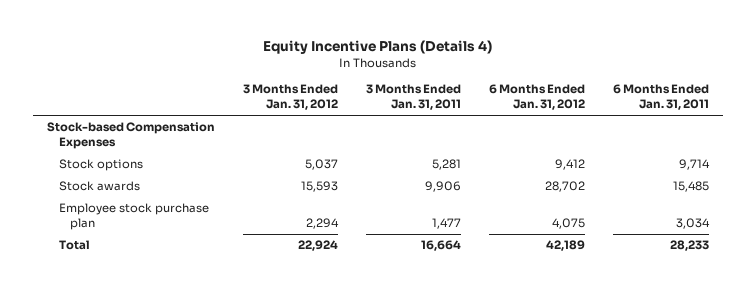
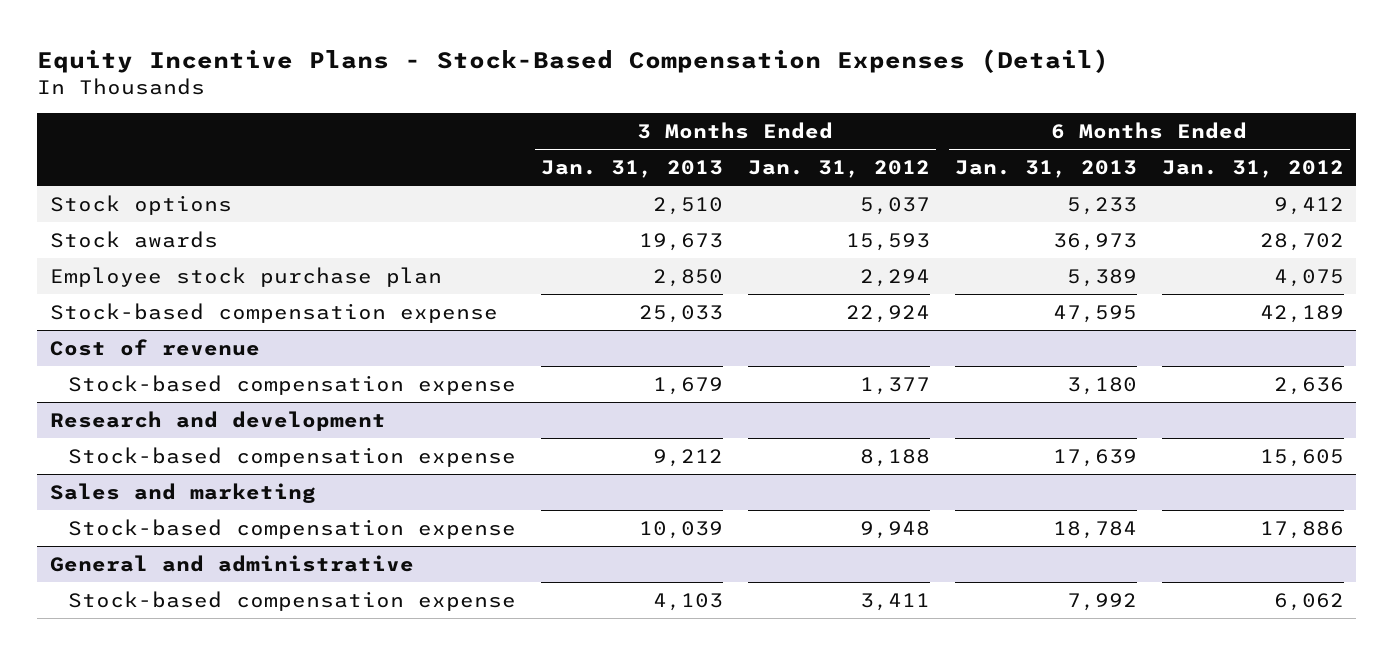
- Equity Incentive Plans (Details 4)
+ Equity Incentive Plans - Stock-Based Compensation Expenses (Detail)
- | 3 Months Ended Jan. 31, 2012 | 3 Months Ended Jan. 31, 2011 | 6 Months Ended Jan. 31, 2012 | 6 Months Ended Jan. 31, 2011
+ | 3 Months Ended Jan. 31, 2013 | 3 Months Ended Jan. 31, 2012 | 6 Months Ended Jan. 31, 2013 | 6 Months Ended Jan. 31, 2012
- Stock-based Compensation Expenses
- Total | 22,924 | 16,664 | 42,189 | 28,233
+ Stock-based compensation expense | 25,033 | 22,924 | 47,595 | 42,189
+ Cost of revenue
+ Stock-based compensation expense | 1,679 | 1,377 | 3,180 | 2,636
+ Research and development
+ Stock-based compensation expense | 9,212 | 8,188 | 17,639 | 15,605
+ Sales and marketing
+ Stock-based compensation expense | 10,039 | 9,948 | 18,784 | 17,886
+ General and administrative
+ Stock-based compensation expense | 4,103 | 3,411 | 7,992 | 6,062

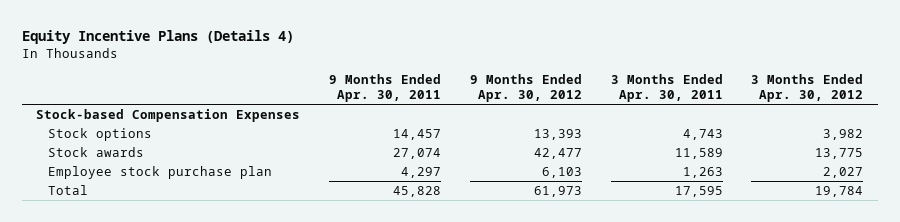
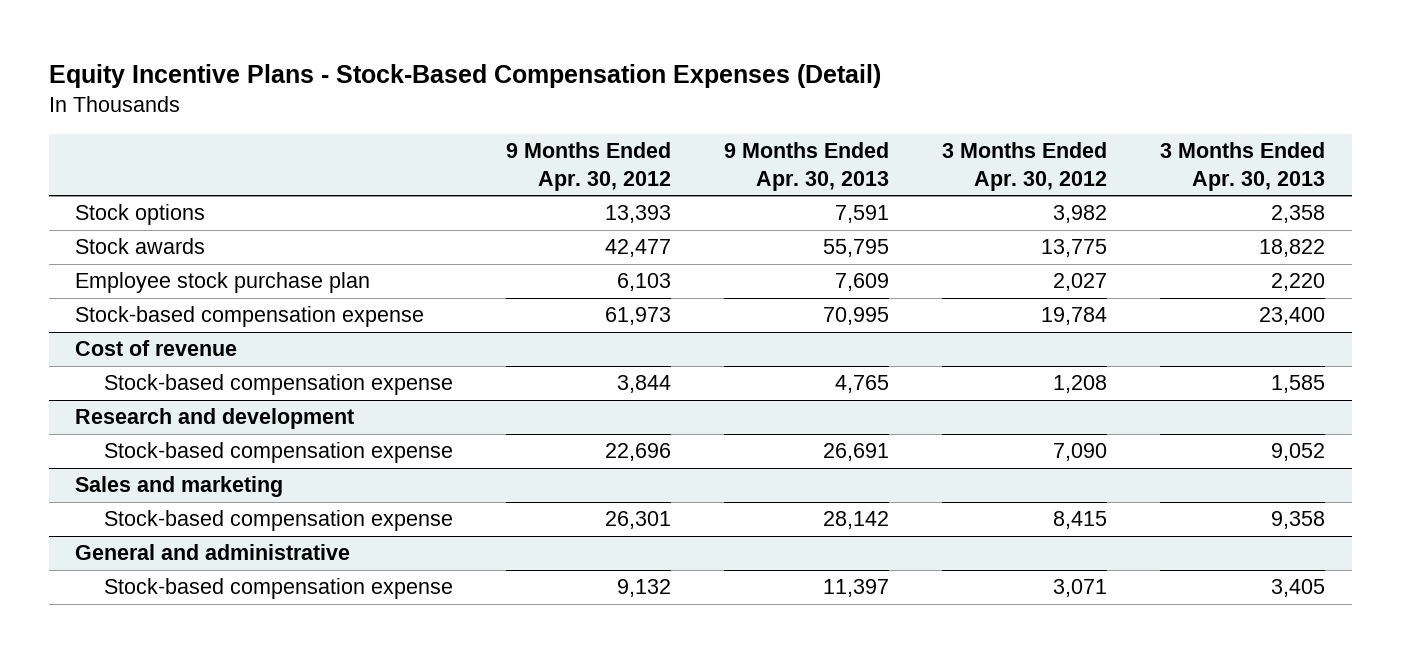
- Equity Incentive Plans (Details 4)
+ Equity Incentive Plans - Stock-Based Compensation Expenses (Detail)
- | 9 Months Ended Apr. 30, 2011 | 9 Months Ended Apr. 30, 2012 | 3 Months Ended Apr. 30, 2011 | 3 Months Ended Apr. 30, 2012
+ | 9 Months Ended Apr. 30, 2012 | 9 Months Ended Apr. 30, 2013 | 3 Months Ended Apr. 30, 2012 | 3 Months Ended Apr. 30, 2013
- Stock-based Compensation Expenses
- Total | 45,828 | 61,973 | 17,595 | 19,784
+ Stock-based compensation expense | 61,973 | 70,995 | 19,784 | 23,400
+ Cost of revenue
+ Stock-based compensation expense | 3,844 | 4,765 | 1,208 | 1,585
+ Research and development
+ Stock-based compensation expense | 22,696 | 26,691 | 7,090 | 9,052
+ Sales and marketing
+ Stock-based compensation expense | 26,301 | 28,142 | 8,415 | 9,358
+ General and administrative
+ Stock-based compensation expense | 9,132 | 11,397 | 3,071 | 3,405

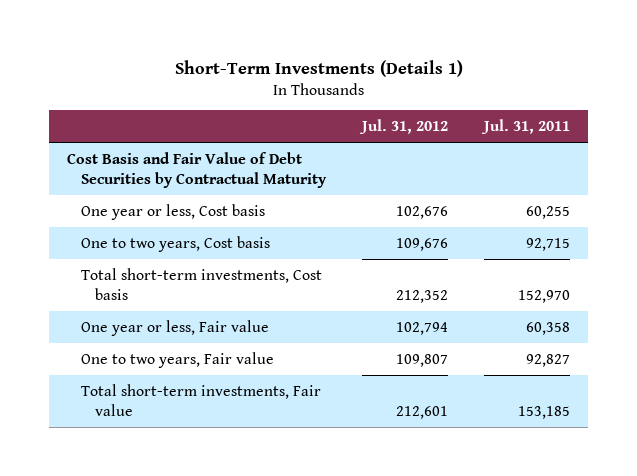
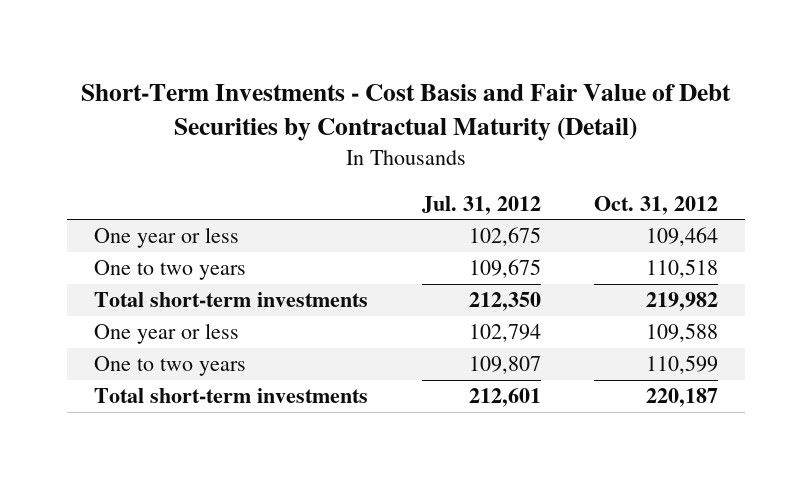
- Short-Term Investments (Details 1)
+ Short-Term Investments - Cost Basis and Fair Value of Debt Securities by Contractual Maturity (Detail)
- | Jul. 31, 2012 | Jul. 31, 2011
+ | Jul. 31, 2012 | Oct. 31, 2012
- Cost Basis and Fair Value of Debt Securities by Contractual Maturity
- One year or less, Cost basis | 102,676 | 60,255
- One to two years, Cost basis | 109,676 | 92,715
- Total short-term investments, Cost basis | 212,352 | 152,970
- One year or less, Fair value | 102,794 | 60,358
- One to two years, Fair value | 109,807 | 92,827
- Total short-term investments, Fair value | 212,601 | 153,185
+ One year or less | 102,675 | 109,464
+ One to two years | 109,675 | 110,518
+ Total short-term investments | 212,350 | 219,982
+ One year or less | 102,794 | 109,588
+ One to two years | 109,807 | 110,599
+ Total short-term investments | 212,601 | 220,187

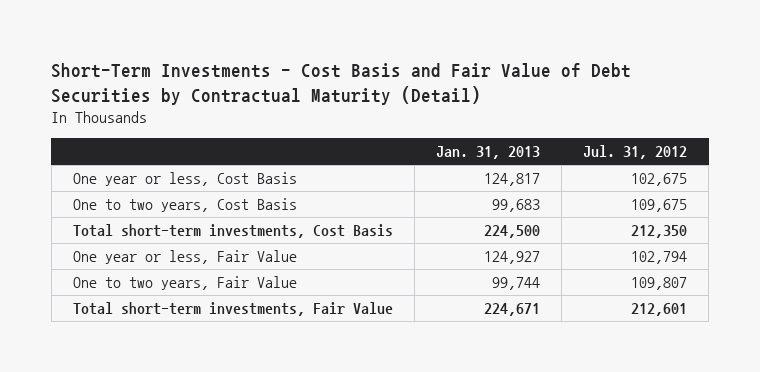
- | Jul. 31, 2012 | Oct. 31, 2012
+ | Jan. 31, 2013 | Jul. 31, 2012
- One year or less | 102,675 | 109,464
- One to two years | 109,675 | 110,518
- Total short-term investments | 212,350 | 219,982
- One year or less | 102,794 | 109,588
- One to two years | 109,807 | 110,599
- Total short-term investments | 212,601 | 220,187
+ One year or less, Cost Basis | 124,817 | 102,675
+ One to two years, Cost Basis | 99,683 | 109,675
+ Total short-term investments, Cost Basis | 224,500 | 212,350
+ One year or less, Fair Value | 124,927 | 102,794
+ One to two years, Fair Value | 99,744 | 109,807
+ Total short-term investments, Fair Value | 224,671 | 212,601

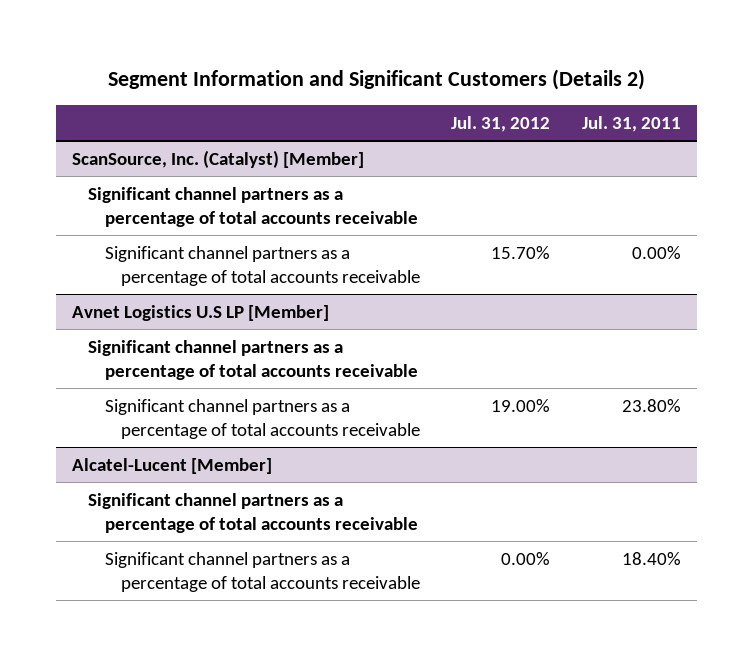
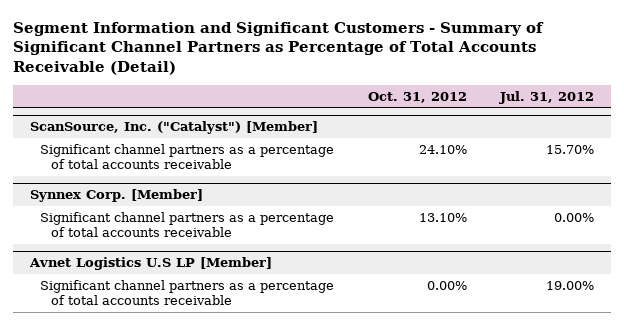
- Segment Information and Significant Customers (Details 2)
+ Segment Information and Significant Customers - Summary of Significant Channel Partners as Percentage of Total Accounts Receivable (Detail)
- | Jul. 31, 2012 | Jul. 31, 2011
+ | Oct. 31, 2012 | Jul. 31, 2012
- ScanSource, Inc. (Catalyst) [Member]
- Significant channel partners as a percentage of total accounts receivable
+ ScanSource, Inc. ("Catalyst") [Member]
+ Synnex Corp. [Member]
+ Significant channel partners as a percentage of total accounts receivable | 13.10% | 0.00%
@ Avnet Logistics U.S LP [Member]
- Significant channel partners as a percentage of total accounts receivable
- Alcatel-Lucent [Member]
- Significant channel partners as a percentage of total accounts receivable
- Significant channel partners as a percentage of total accounts receivable | 0.00% | 18.40%

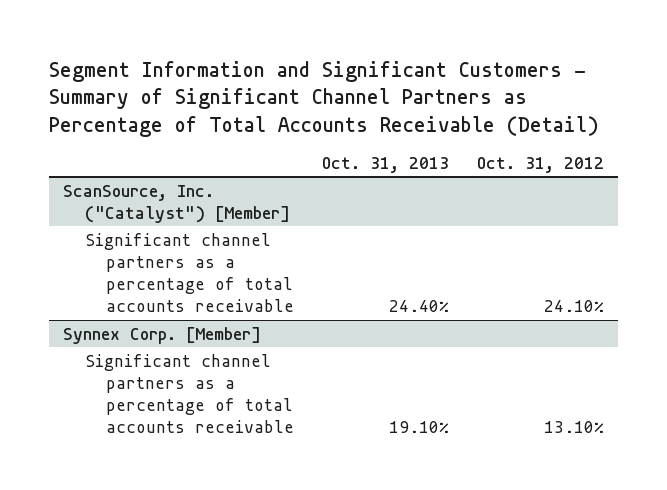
- | Oct. 31, 2012 | Jul. 31, 2012
+ | Oct. 31, 2013 | Oct. 31, 2012
- Avnet Logistics U.S LP [Member]
- Significant channel partners as a percentage of total accounts receivable | 0.00% | 19.00%

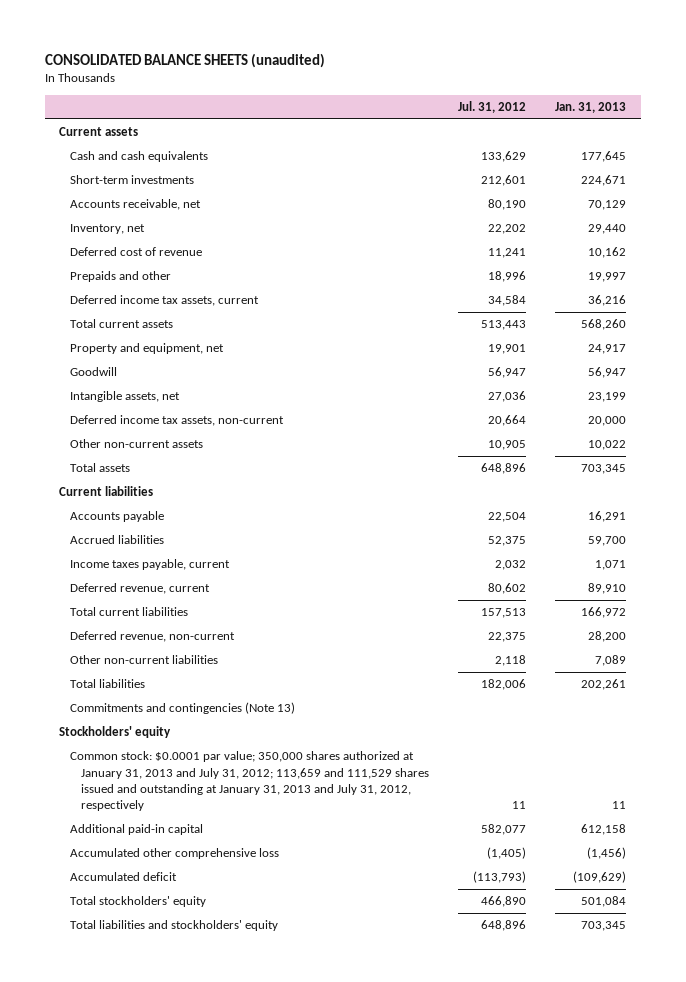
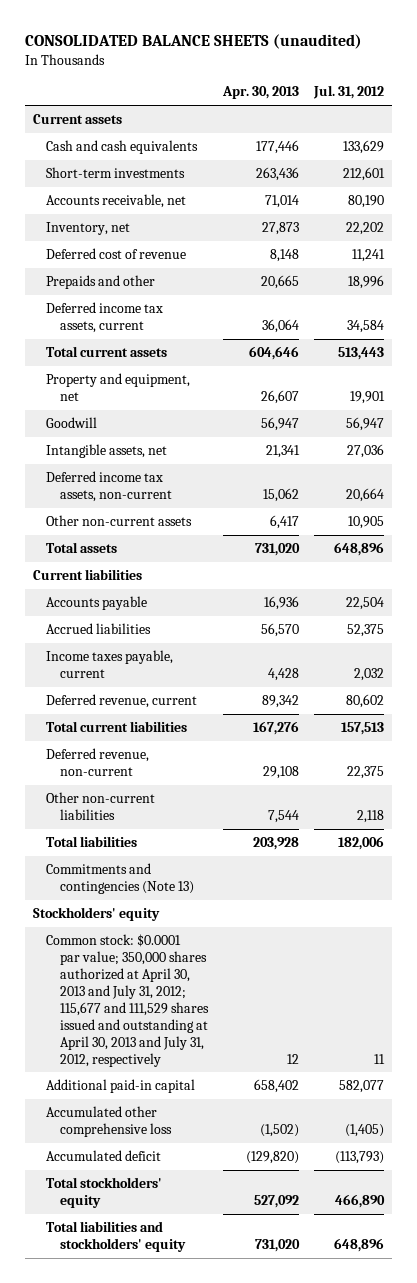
- | Jul. 31, 2012 | Jan. 31, 2013
+ | Apr. 30, 2013 | Jul. 31, 2012
- Common stock: $0.0001 par value; 350,000 shares authorized at January 31, 2013 and July 31, 2012; 113,659 and 111,529 shares issued and outstanding at January 31, 2013 and July 31, 2012, respectively | 11 | 11
+ Common stock: $0.0001 par value; 350,000 shares authorized at April 30, 2013 and July 31, 2012; 115,677 and 111,529 shares issued and outstanding at April 30, 2013 and July 31, 2012, respectively | 12 | 11

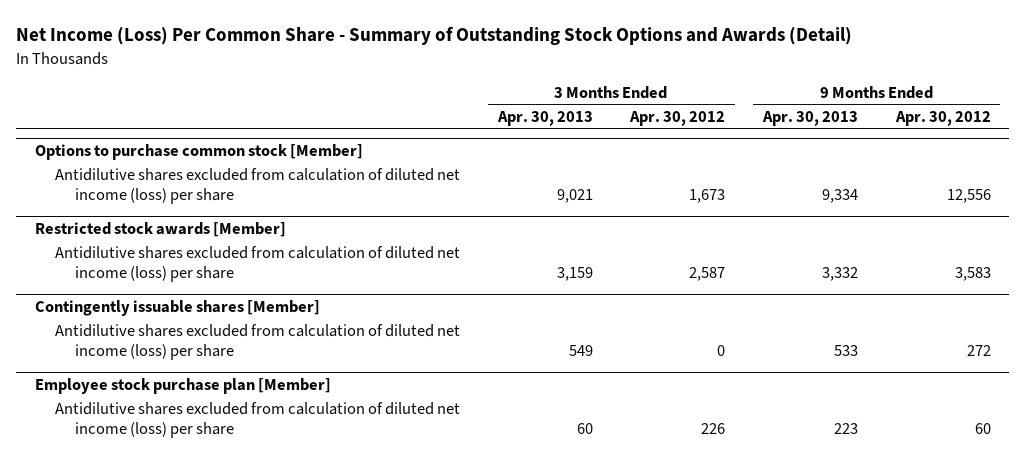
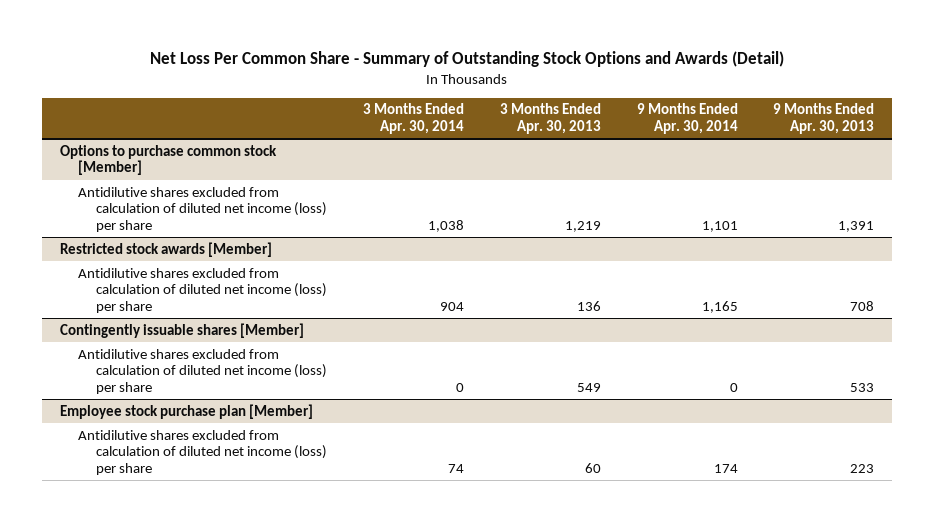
- Net Income (Loss) Per Common Share - Summary of Outstanding Stock Options and Awards (Detail)
+ Net Loss Per Common Share - Summary of Outstanding Stock Options and Awards (Detail)
- | 3 Months Ended Apr. 30, 2013 | 3 Months Ended Apr. 30, 2012 | 9 Months Ended Apr. 30, 2013 | 9 Months Ended Apr. 30, 2012
+ | 3 Months Ended Apr. 30, 2014 | 3 Months Ended Apr. 30, 2013 | 9 Months Ended Apr. 30, 2014 | 9 Months Ended Apr. 30, 2013
@ Options to purchase common stock [Member]
- Antidilutive shares excluded from calculation of diluted net income (loss) per share | 9,021 | 1,673 | 9,334 | 12,556
+ Antidilutive shares excluded from calculation of diluted net income (loss) per share | 1,038 | 1,219 | 1,101 | 1,391
@ Restricted stock awards [Member]
- Antidilutive shares excluded from calculation of diluted net income (loss) per share | 3,159 | 2,587 | 3,332 | 3,583
+ Antidilutive shares excluded from calculation of diluted net income (loss) per share | 904 | 136 | 1,165 | 708

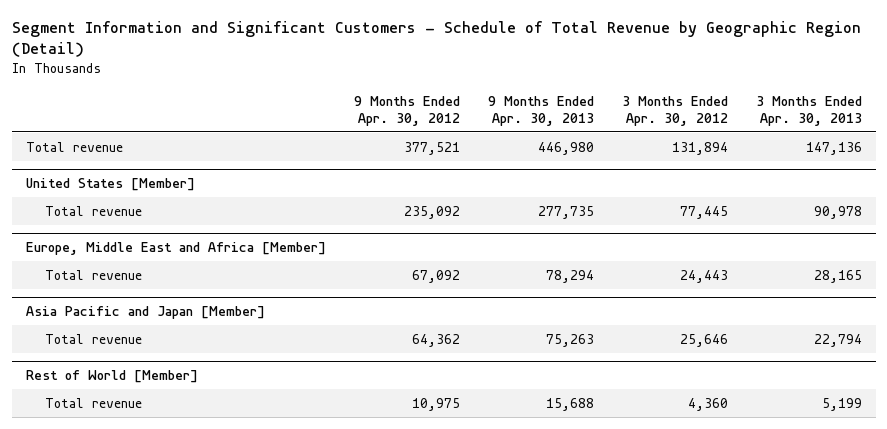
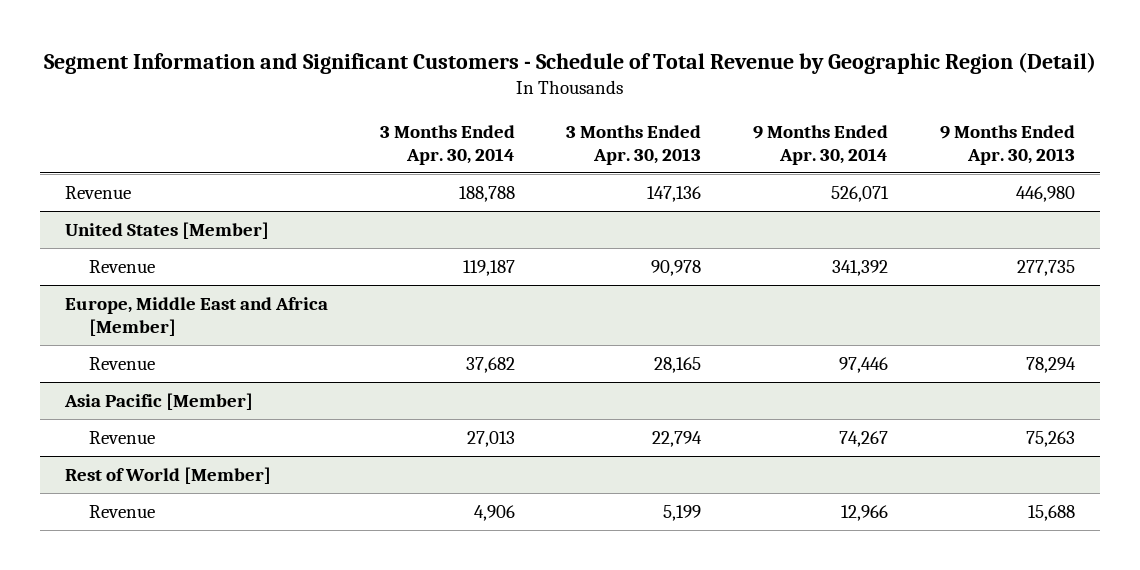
- | 9 Months Ended Apr. 30, 2012 | 9 Months Ended Apr. 30, 2013 | 3 Months Ended Apr. 30, 2012 | 3 Months Ended Apr. 30, 2013
+ | 3 Months Ended Apr. 30, 2014 | 3 Months Ended Apr. 30, 2013 | 9 Months Ended Apr. 30, 2014 | 9 Months Ended Apr. 30, 2013
- Total revenue | 377,521 | 446,980 | 131,894 | 147,136
+ Revenue | 188,788 | 147,136 | 526,071 | 446,980
@ United States [Member]
- Total revenue | 235,092 | 277,735 | 77,445 | 90,978
+ Revenue | 119,187 | 90,978 | 341,392 | 277,735
@ Europe, Middle East and Africa [Member]
- Total revenue | 67,092 | 78,294 | 24,443 | 28,165
- Asia Pacific and Japan [Member]
- Total revenue | 64,362 | 75,263 | 25,646 | 22,794
@ Europe, Middle East and Africa [Member]
+ Revenue | 37,682 | 28,165 | 97,446 | 78,294
+ Asia Pacific [Member]
+ Revenue | 27,013 | 22,794 | 74,267 | 75,263
@ Rest of World [Member]
- Total revenue | 10,975 | 15,688 | 4,360 | 5,199
+ Revenue | 4,906 | 5,199 | 12,966 | 15,688

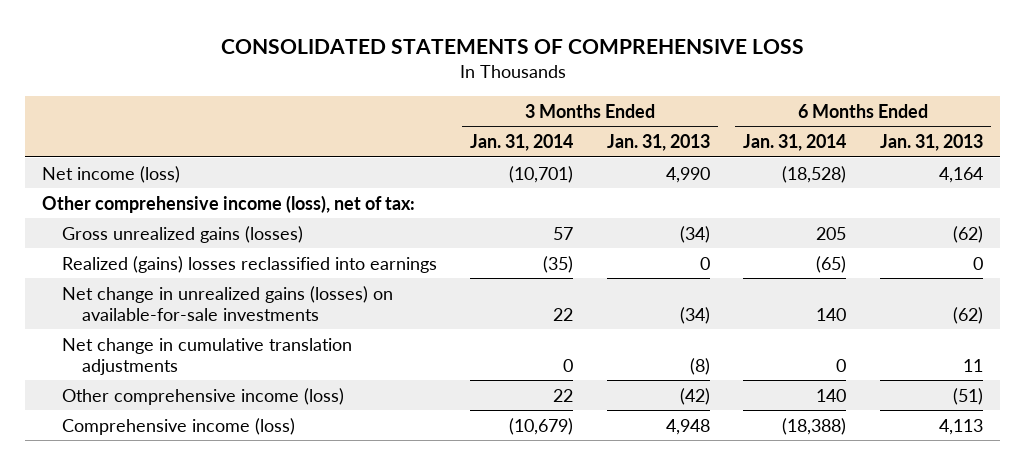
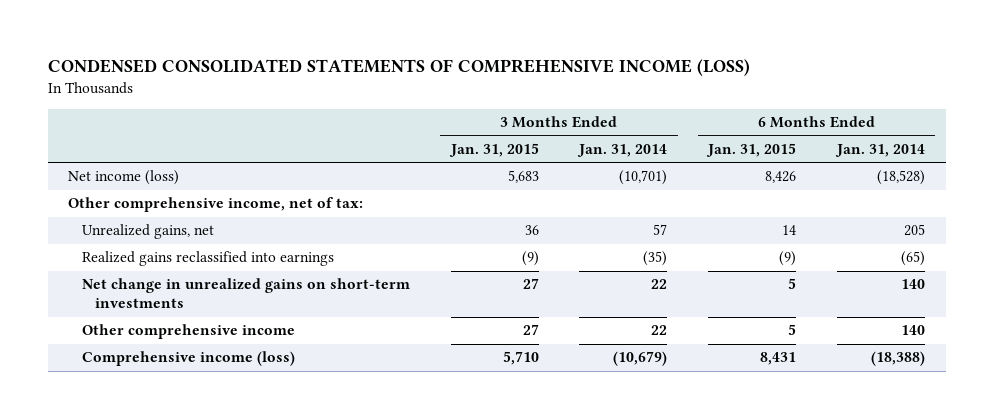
- CONSOLIDATED STATEMENTS OF COMPREHENSIVE LOSS
+ CONDENSED CONSOLIDATED STATEMENTS OF COMPREHENSIVE INCOME (LOSS)
- | 3 Months Ended Jan. 31, 2014 | 3 Months Ended Jan. 31, 2013 | 6 Months Ended Jan. 31, 2014 | 6 Months Ended Jan. 31, 2013
+ | 3 Months Ended Jan. 31, 2015 | 3 Months Ended Jan. 31, 2014 | 6 Months Ended Jan. 31, 2015 | 6 Months Ended Jan. 31, 2014
- Other comprehensive income (loss), net of tax:
- Gross unrealized gains (losses) | 57 | (34) | 205 | (62)
- Realized (gains) losses reclassified into earnings | (35) | 0 | (65) | 0
- Net change in unrealized gains (losses) on available-for-sale investments | 22 | (34) | 140 | (62)
- Net change in cumulative translation adjustments | 0 | (8) | 0 | 11
- Other comprehensive income (loss) | 22 | (42) | 140 | (51)
+ Other comprehensive income, net of tax:
+ Unrealized gains, net | 36 | 57 | 14 | 205
+ Realized gains reclassified into earnings | (9) | (35) | (9) | (65)
+ Net change in unrealized gains on short-term investments | 27 | 22 | 5 | 140
+ Other comprehensive income | 27 | 22 | 5 | 140

